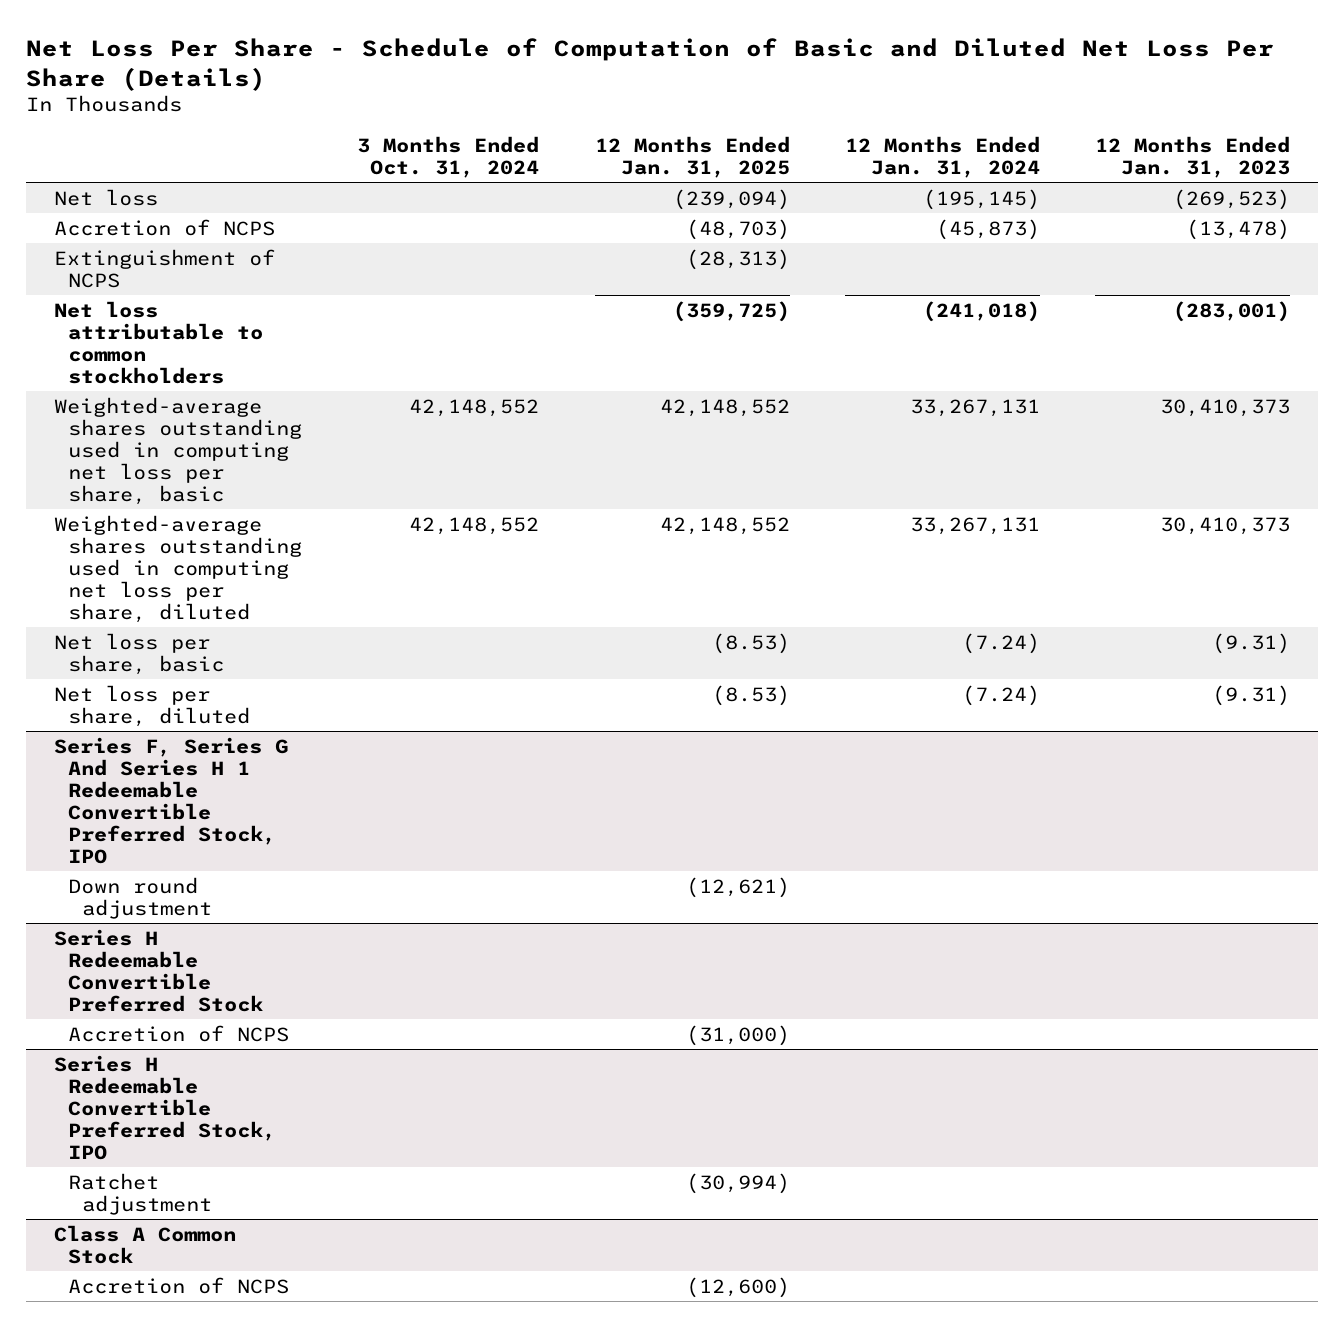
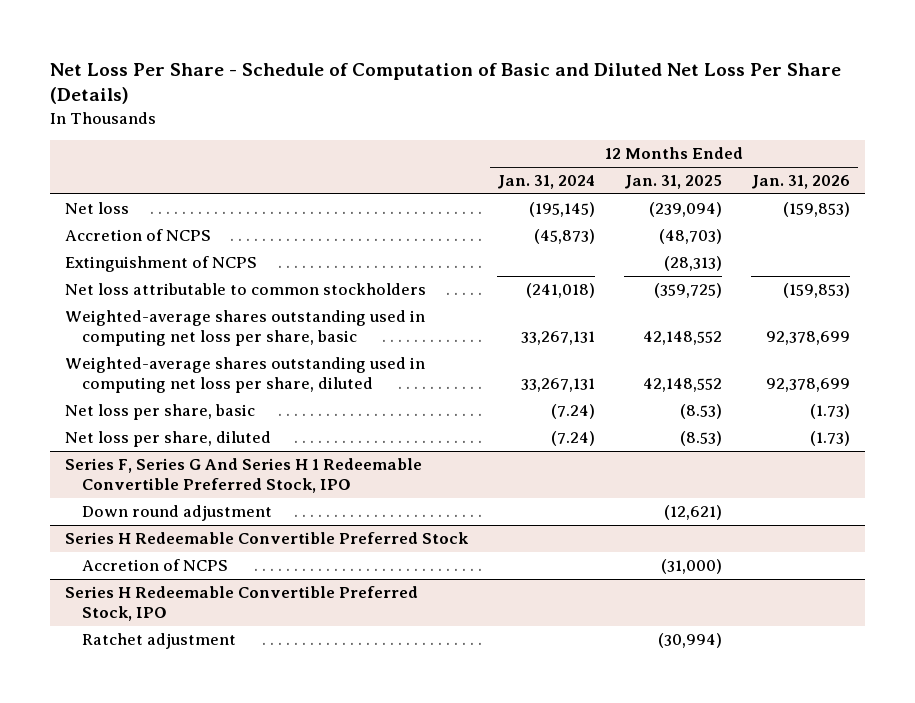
- | 3 Months Ended Oct. 31, 2024 | 12 Months Ended Jan. 31, 2025 | 12 Months Ended Jan. 31, 2024 | 12 Months Ended Jan. 31, 2023
+ | 12 Months Ended Jan. 31, 2024 | 12 Months Ended Jan. 31, 2025 | 12 Months Ended Jan. 31, 2026
- Class A Common Stock
- Accretion of NCPS | | (12,600) | |

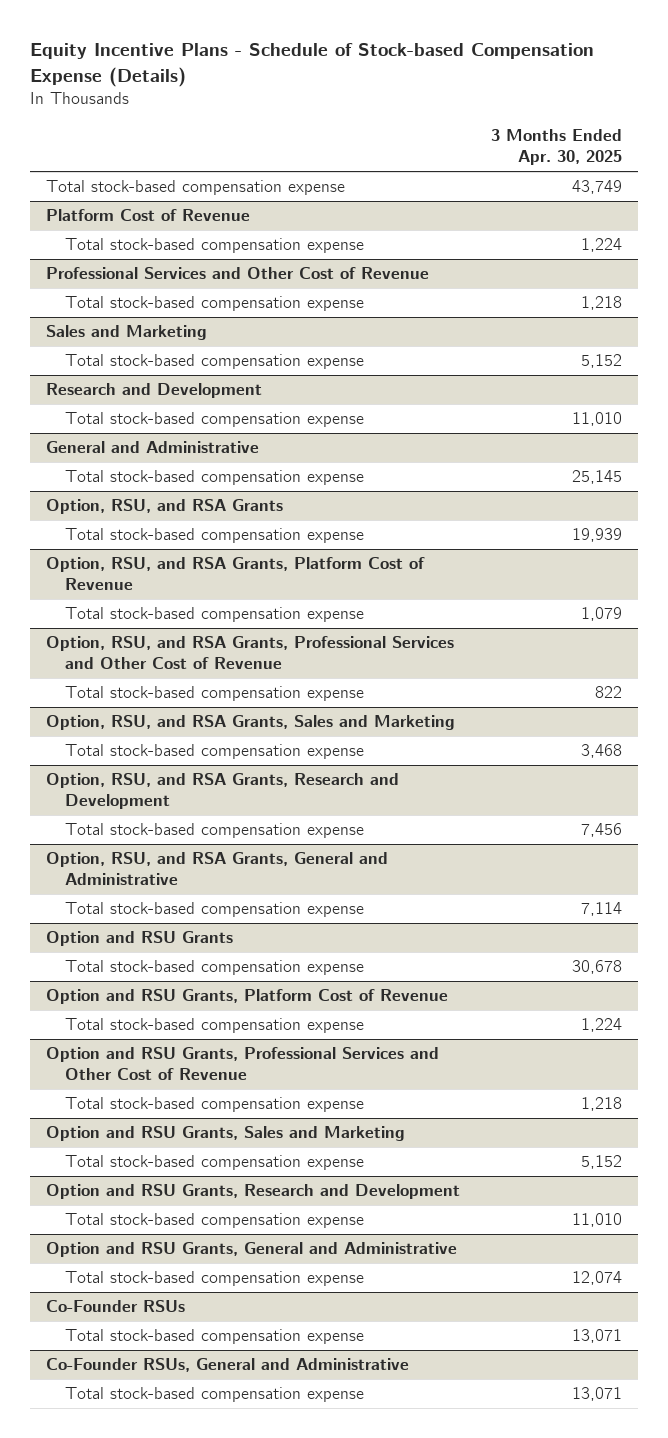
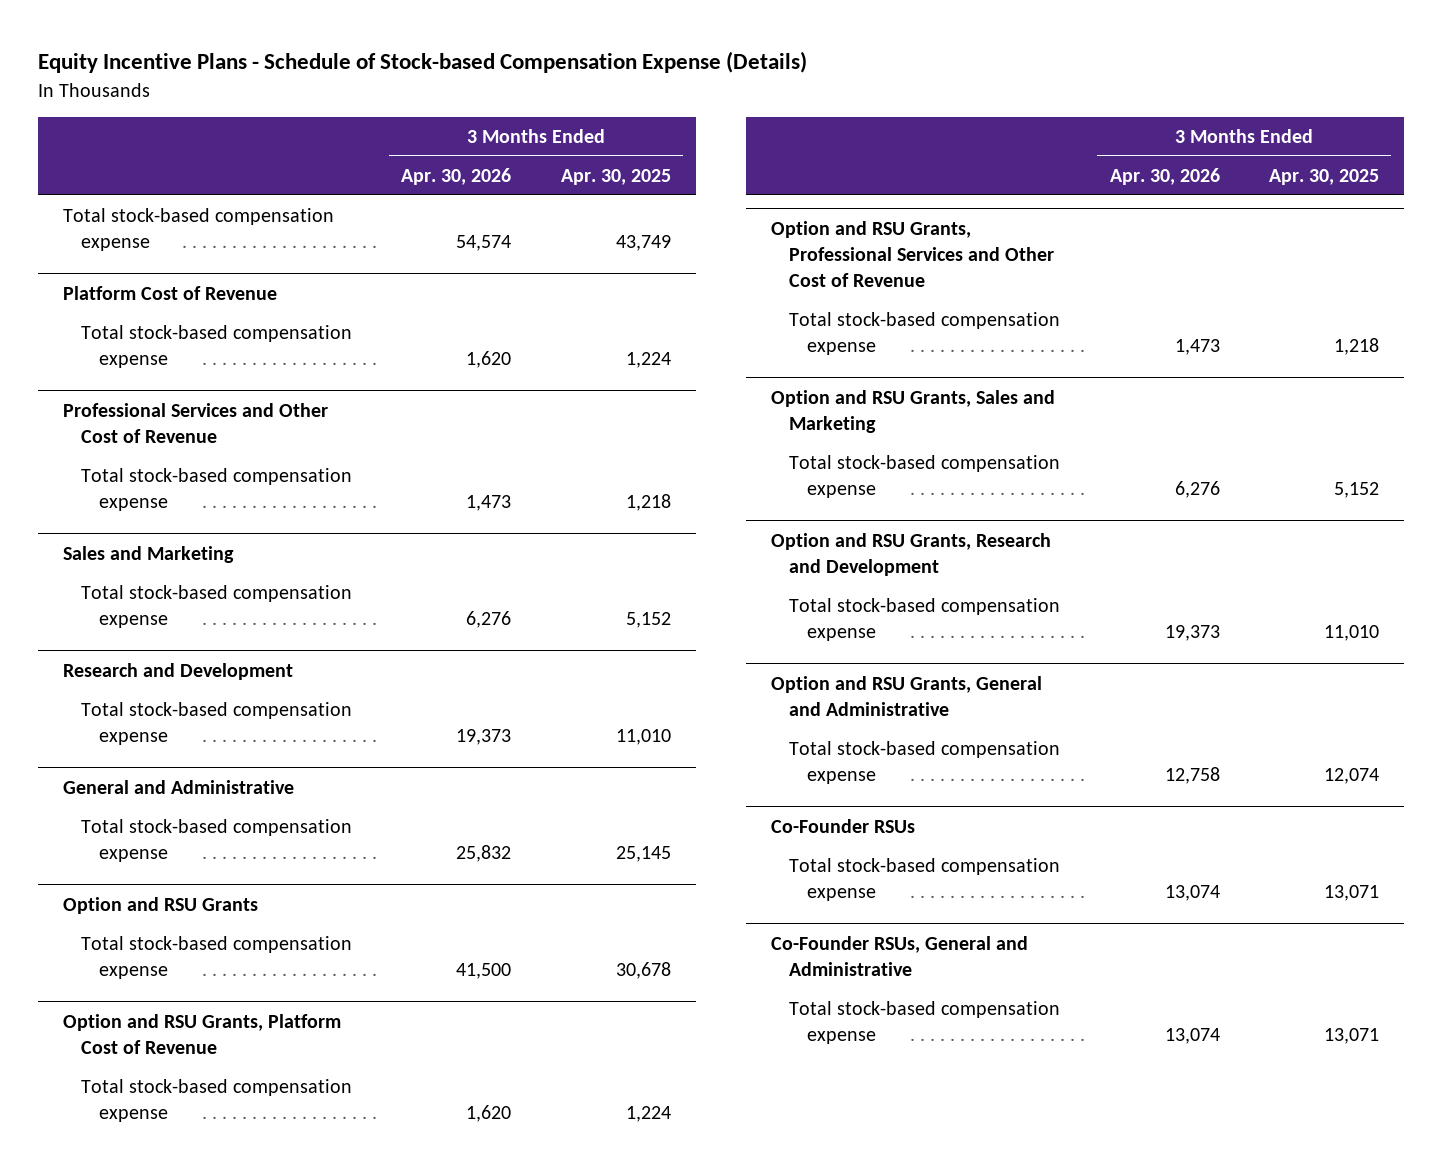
- | 3 Months Ended Apr. 30, 2025
+ | 3 Months Ended Apr. 30, 2026 | 3 Months Ended Apr. 30, 2025
- Option, RSU, and RSA Grants
- Total stock-based compensation expense | 19,939
- Option, RSU, and RSA Grants, Platform Cost of Revenue
- Total stock-based compensation expense | 1,079
- Option, RSU, and RSA Grants, Professional Services and Other Cost of Revenue
- Total stock-based compensation expense | 822
- Option, RSU, and RSA Grants, Sales and Marketing
- Total stock-based compensation expense | 3,468
- Option, RSU, and RSA Grants, Research and Development
- Total stock-based compensation expense | 7,456
- Option, RSU, and RSA Grants, General and Administrative
- Total stock-based compensation expense | 7,114

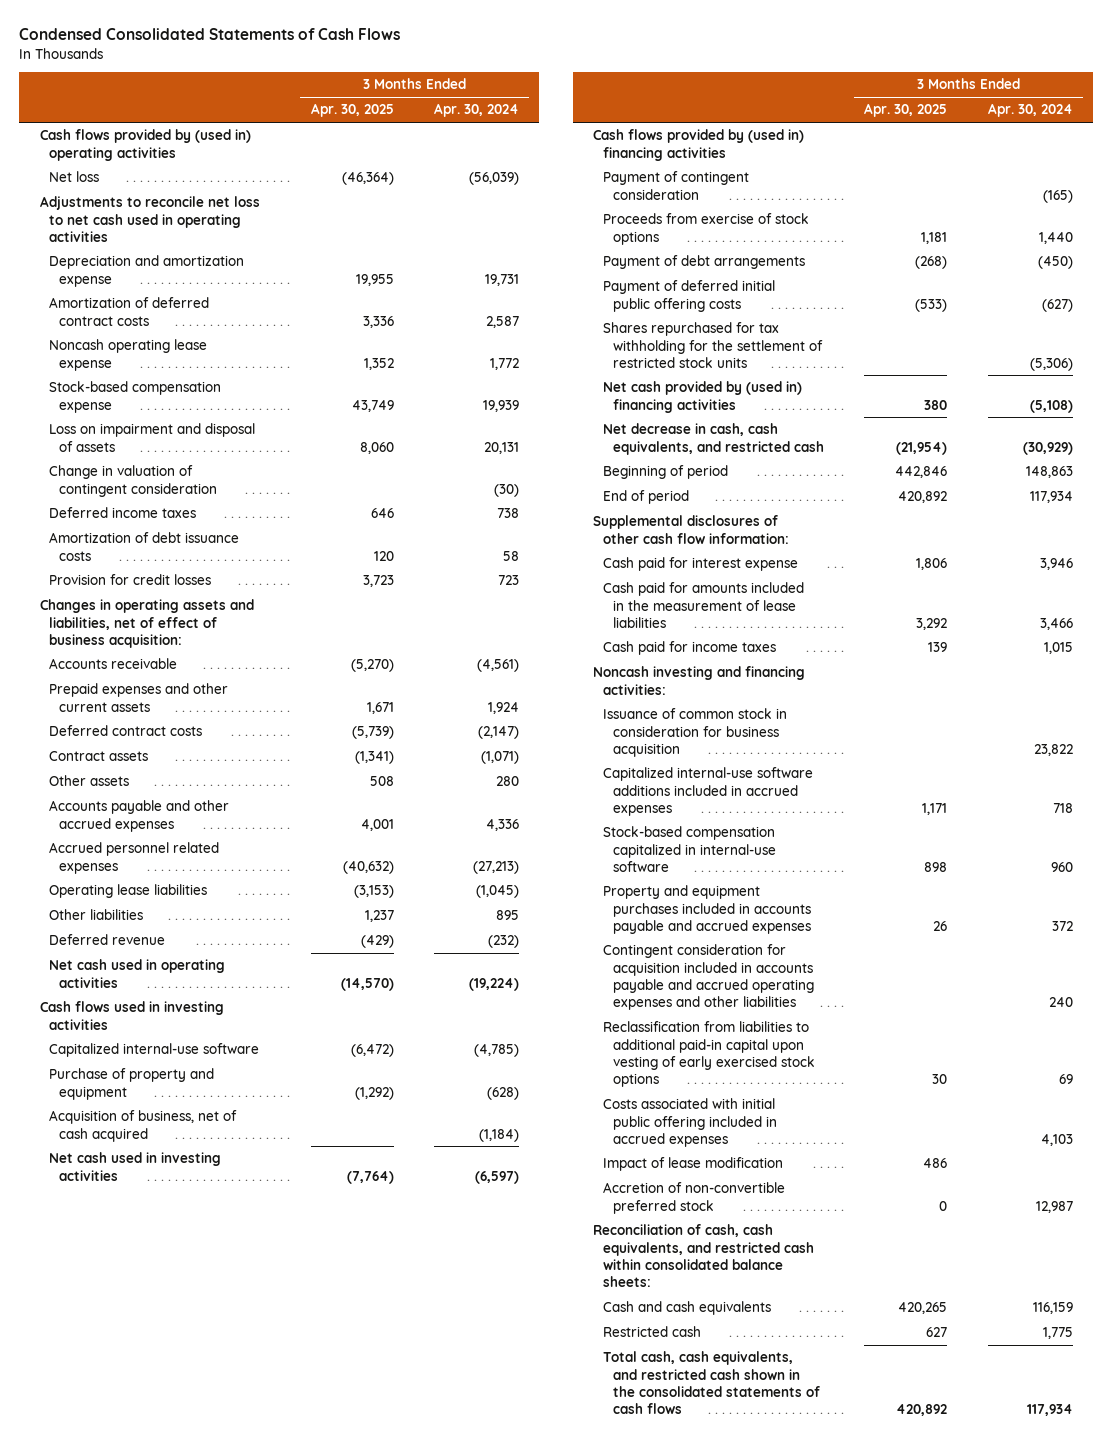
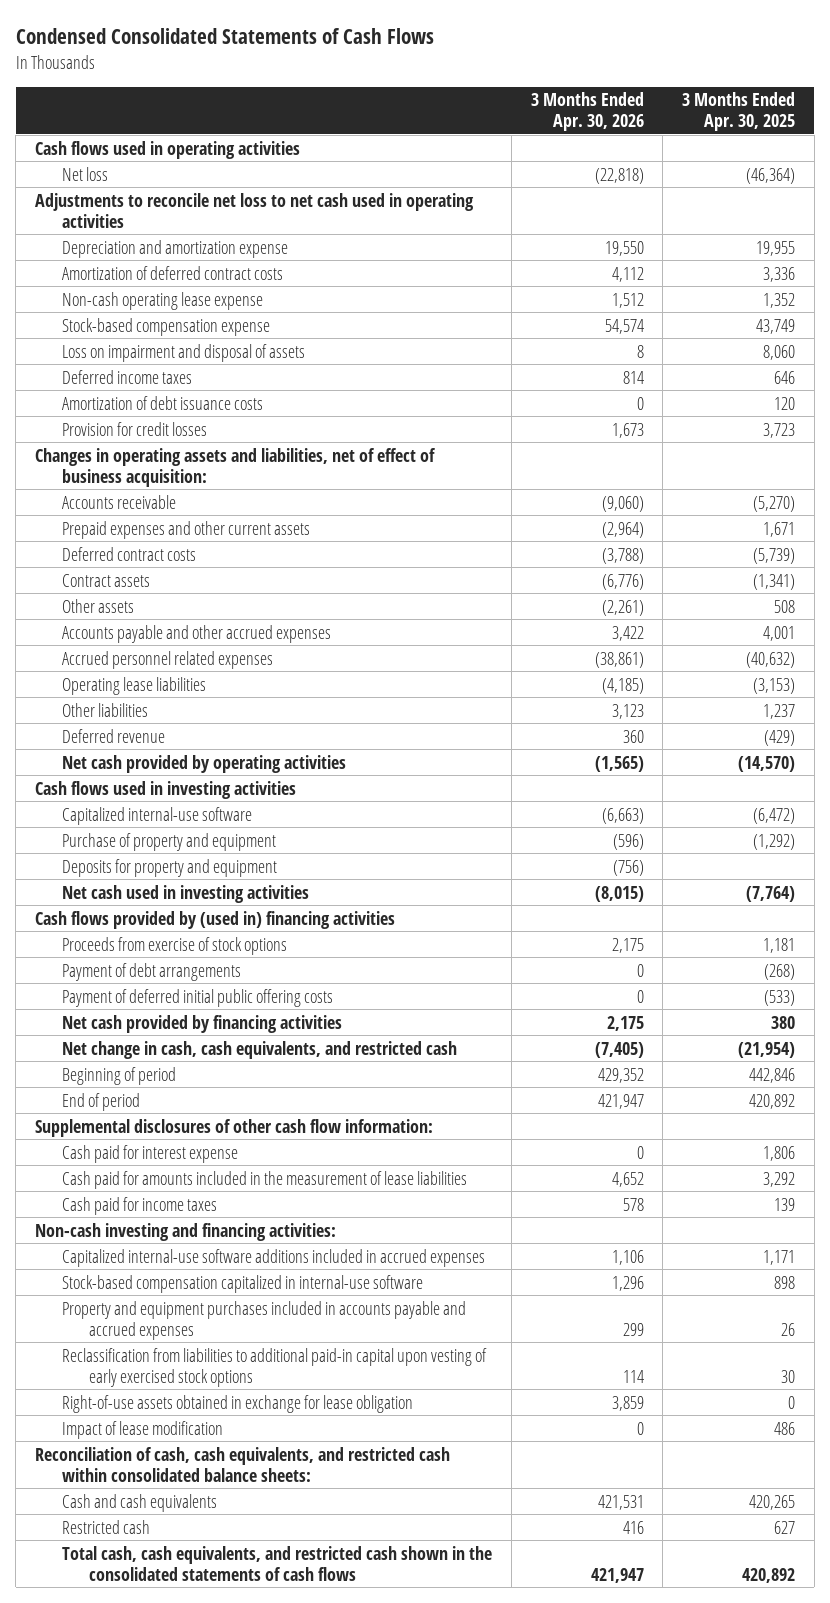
- | 3 Months Ended Apr. 30, 2025 | 3 Months Ended Apr. 30, 2024
+ | 3 Months Ended Apr. 30, 2026 | 3 Months Ended Apr. 30, 2025
- Cash flows provided by (used in) operating activities
+ Cash flows used in operating activities
- Noncash operating lease expense | 1,352 | 1,772
+ Non-cash operating lease expense | 1,512 | 1,352
- Change in valuation of contingent consideration | | (30)
- Net cash used in operating activities | (14,570) | (19,224)
+ Net cash provided by operating activities | (1,565) | (14,570)
- Acquisition of business, net of cash acquired | | (1,184)
+ Deposits for property and equipment | (756) |
- Payment of contingent consideration | | (165)
- Shares repurchased for tax withholding for the settlement of restricted stock units | | (5,306)
- Net cash provided by (used in) financing activities | 380 | (5,108)
- Net decrease in cash, cash equivalents, and restricted cash | (21,954) | (30,929)
+ Net cash provided by financing activities | 2,175 | 380
+ Net change in cash, cash equivalents, and restricted cash | (7,405) | (21,954)
- Noncash investing and financing activities:
- Issuance of common stock in consideration for business acquisition | | 23,822
+ Non-cash investing and financing activities:
- Contingent consideration for acquisition included in accounts payable and accrued operating expenses and other liabilities | | 240
- Costs associated with initial public offering included in accrued expenses | | 4,103
+ Right-of-use assets obtained in exchange for lease obligation | 3,859 | 0
- Accretion of non-convertible preferred stock | 0 | 12,987

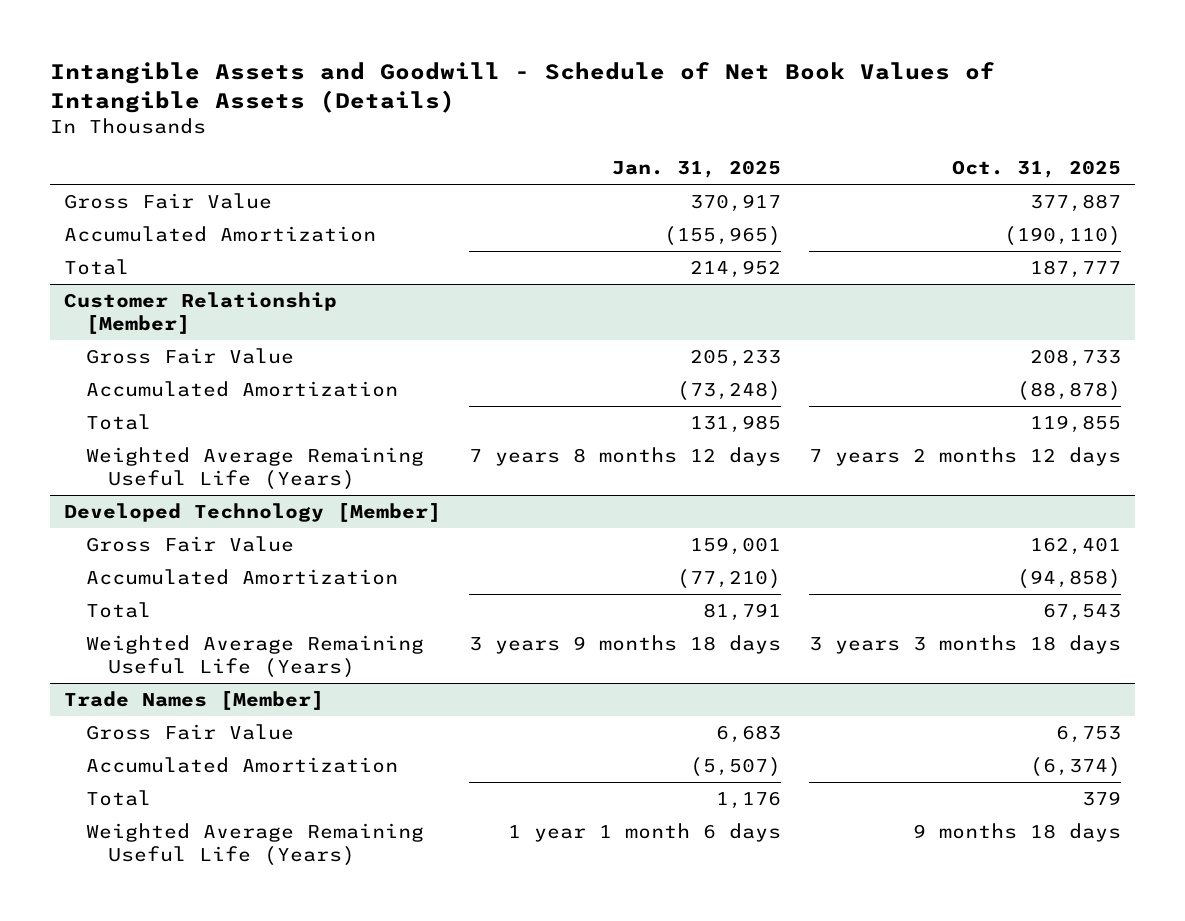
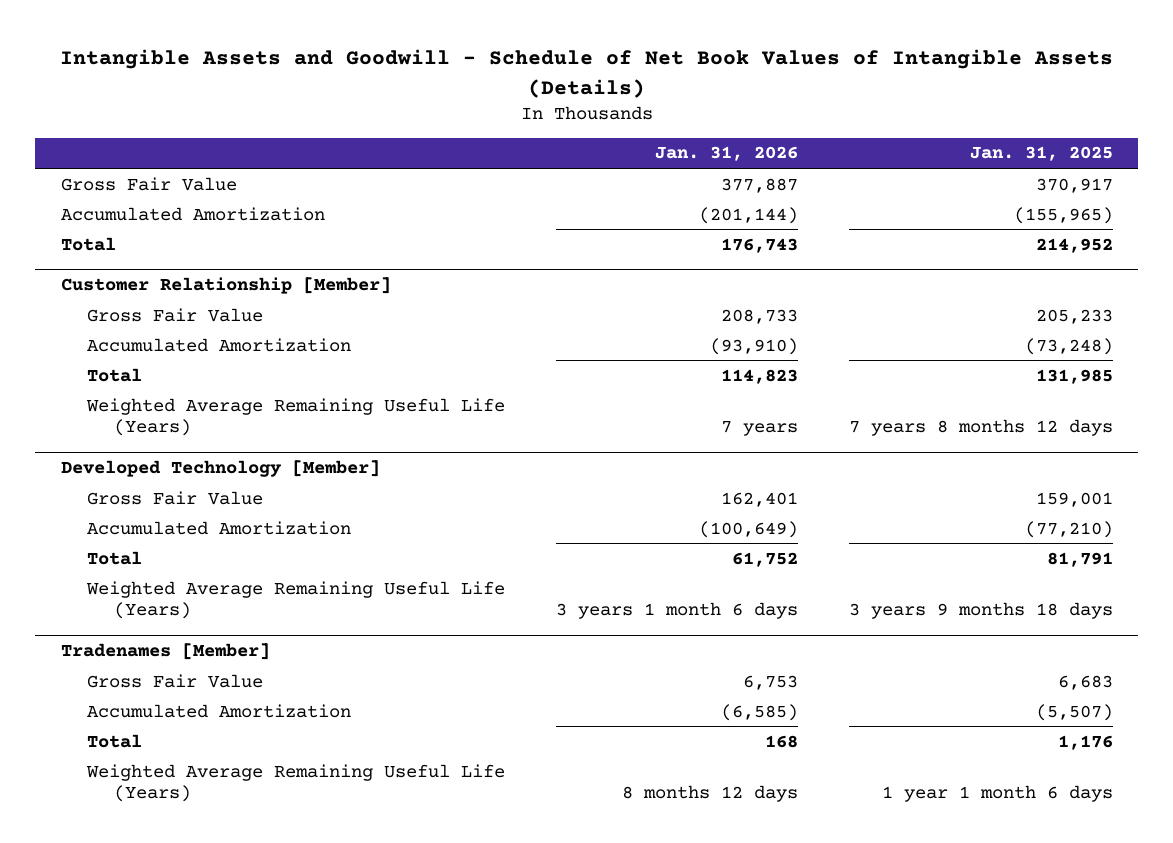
- | Jan. 31, 2025 | Oct. 31, 2025
+ | Jan. 31, 2026 | Jan. 31, 2025
- Trade Names [Member]
+ Tradenames [Member]

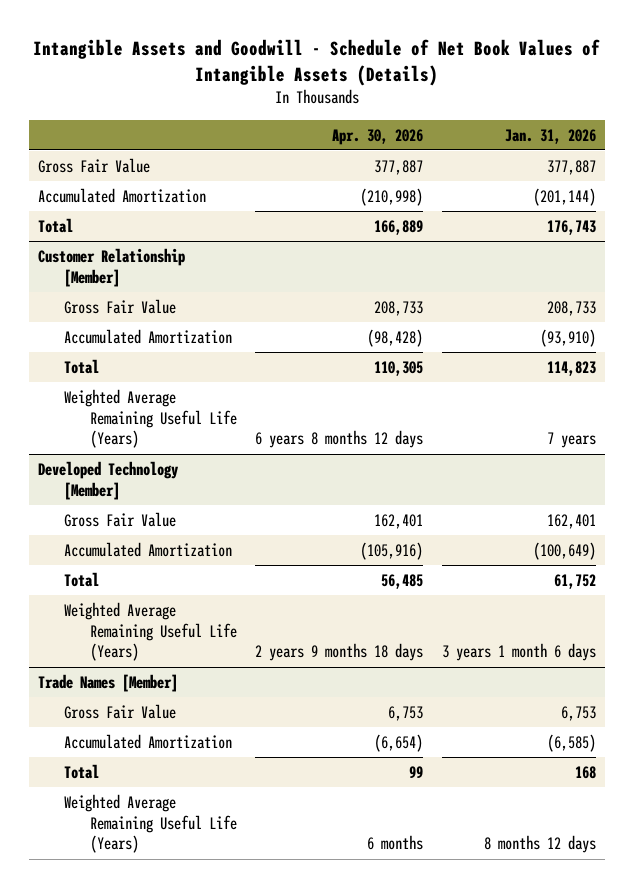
- | Jan. 31, 2026 | Jan. 31, 2025
+ | Apr. 30, 2026 | Jan. 31, 2026
- Tradenames [Member]
+ Trade Names [Member]

